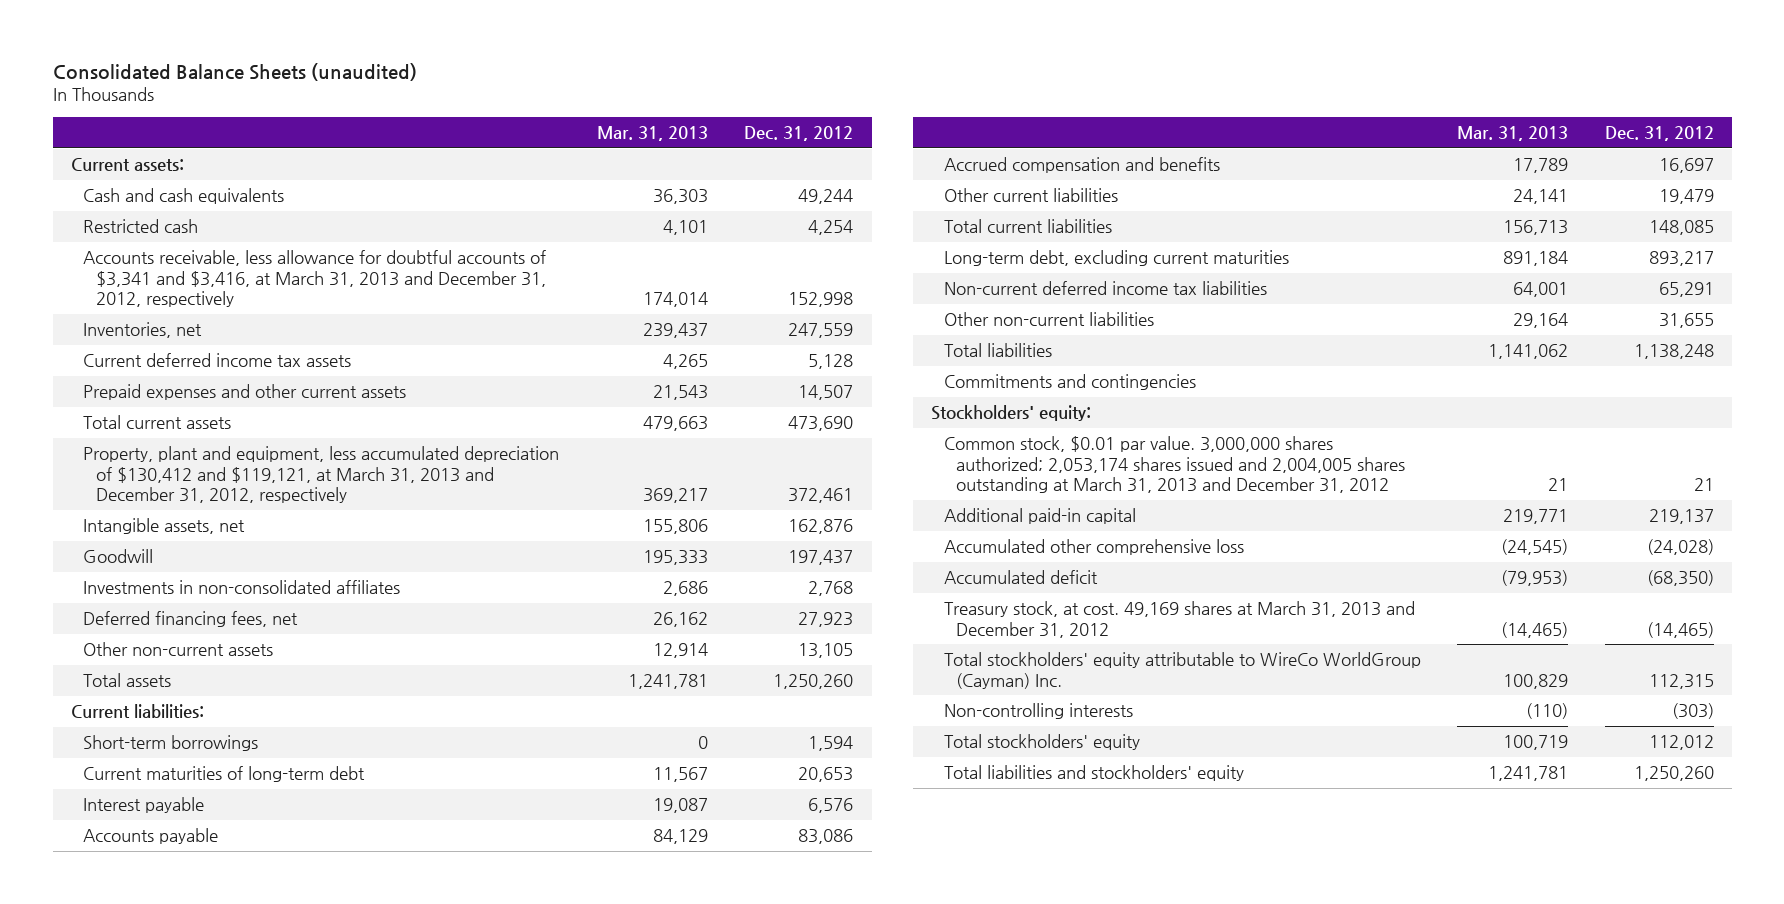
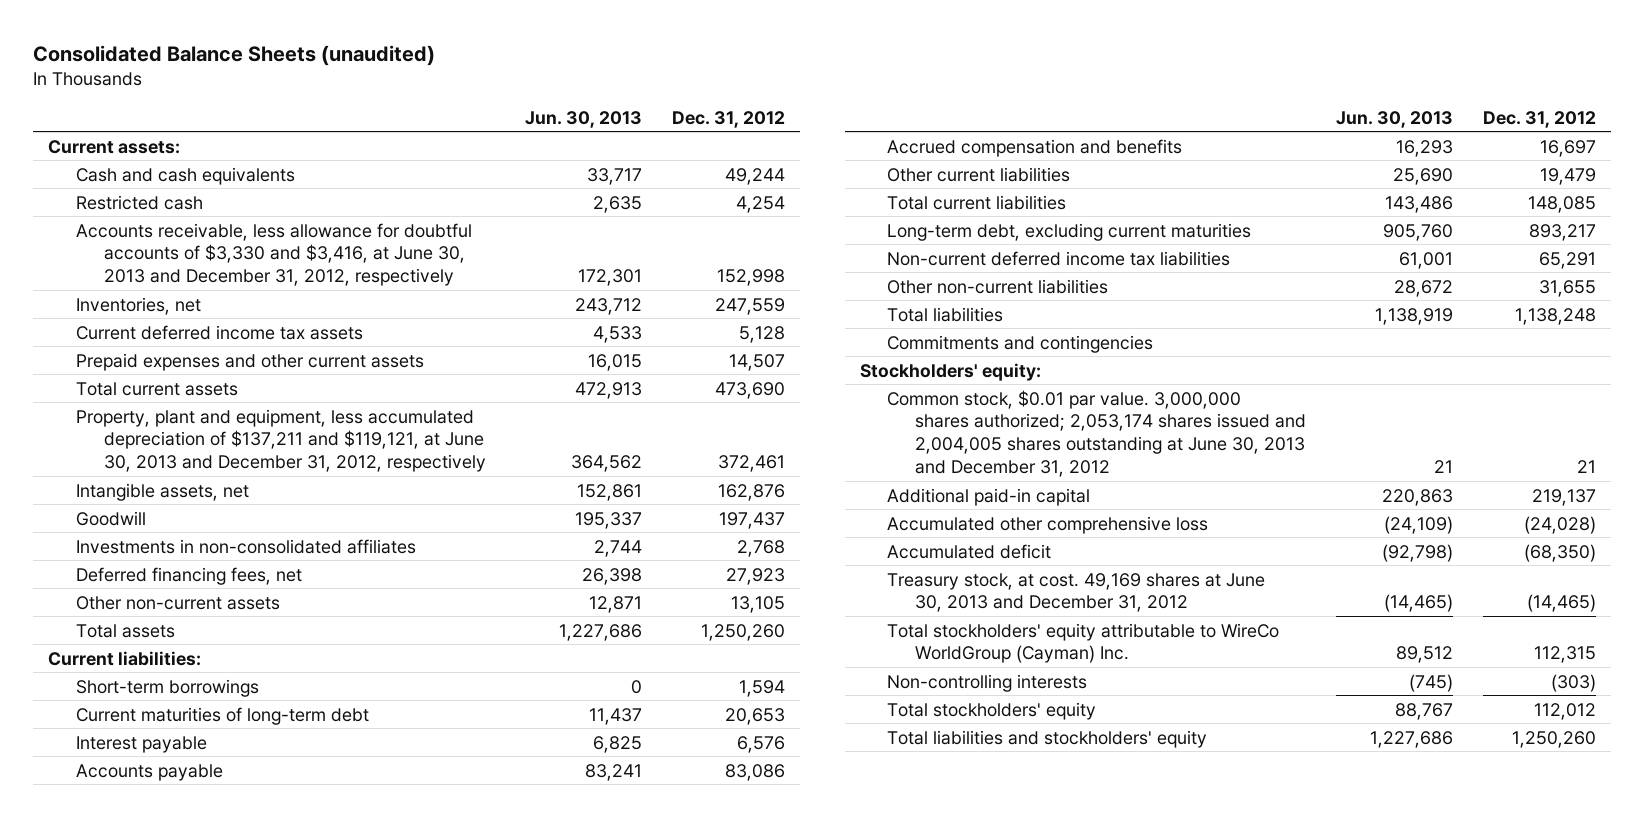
- | Mar. 31, 2013 | Dec. 31, 2012
+ | Jun. 30, 2013 | Dec. 31, 2012
- Accounts receivable, less allowance for doubtful accounts of $3,341 and $3,416, at March 31, 2013 and December 31, 2012, respectively | 174,014 | 152,998
+ Accounts receivable, less allowance for doubtful accounts of $3,330 and $3,416, at June 30, 2013 and December 31, 2012, respectively | 172,301 | 152,998
- Property, plant and equipment, less accumulated depreciation of $130,412 and $119,121, at March 31, 2013 and December 31, 2012, respectively | 369,217 | 372,461
+ Property, plant and equipment, less accumulated depreciation of $137,211 and $119,121, at June 30, 2013 and December 31, 2012, respectively | 364,562 | 372,461
- Common stock, $0.01 par value. 3,000,000 shares authorized; 2,053,174 shares issued and 2,004,005 shares outstanding at March 31, 2013 and December 31, 2012 | 21 | 21
+ Common stock, $0.01 par value. 3,000,000 shares authorized; 2,053,174 shares issued and 2,004,005 shares outstanding at June 30, 2013 and December 31, 2012 | 21 | 21
- Treasury stock, at cost. 49,169 shares at March 31, 2013 and December 31, 2012 | (14,465) | (14,465)
+ Treasury stock, at cost. 49,169 shares at June 30, 2013 and December 31, 2012 | (14,465) | (14,465)

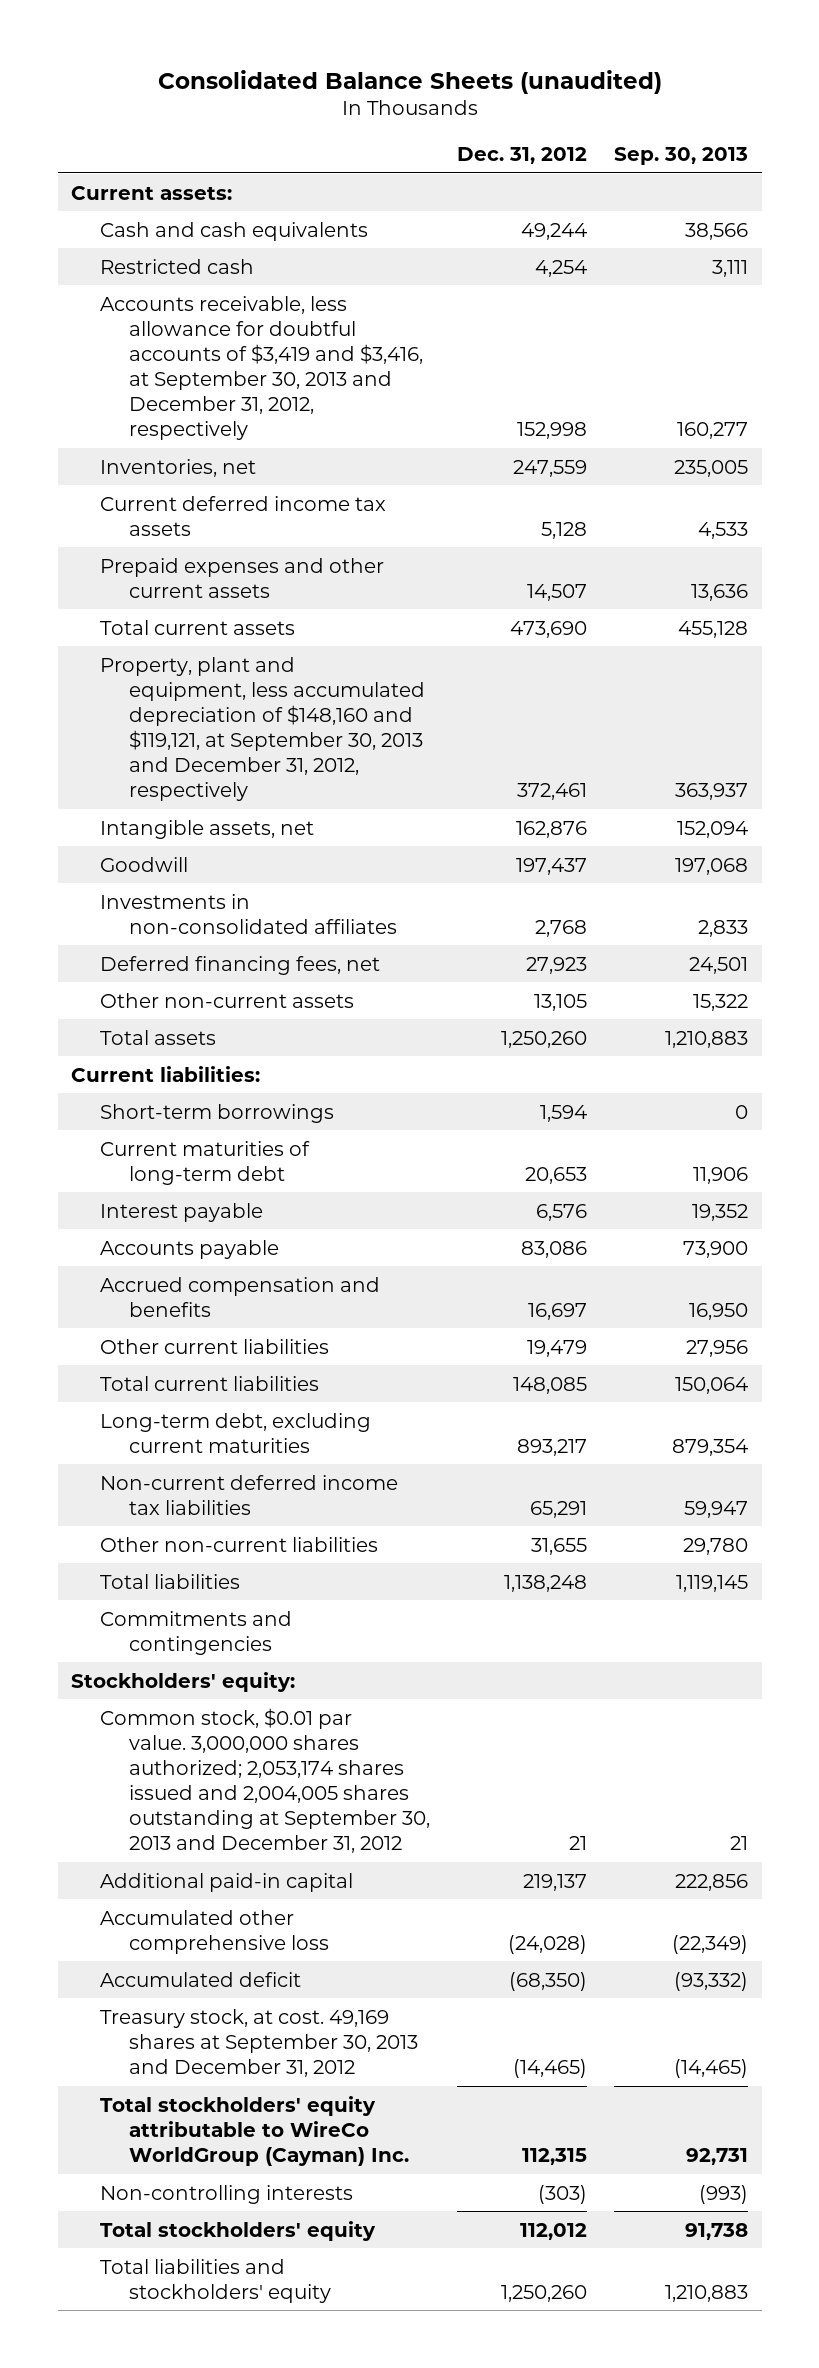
- | Jun. 30, 2013 | Dec. 31, 2012
+ | Dec. 31, 2012 | Sep. 30, 2013
- Accounts receivable, less allowance for doubtful accounts of $3,330 and $3,416, at June 30, 2013 and December 31, 2012, respectively | 172,301 | 152,998
+ Accounts receivable, less allowance for doubtful accounts of $3,419 and $3,416, at September 30, 2013 and December 31, 2012, respectively | 152,998 | 160,277
- Property, plant and equipment, less accumulated depreciation of $137,211 and $119,121, at June 30, 2013 and December 31, 2012, respectively | 364,562 | 372,461
+ Property, plant and equipment, less accumulated depreciation of $148,160 and $119,121, at September 30, 2013 and December 31, 2012, respectively | 372,461 | 363,937
- Common stock, $0.01 par value. 3,000,000 shares authorized; 2,053,174 shares issued and 2,004,005 shares outstanding at June 30, 2013 and December 31, 2012 | 21 | 21
+ Common stock, $0.01 par value. 3,000,000 shares authorized; 2,053,174 shares issued and 2,004,005 shares outstanding at September 30, 2013 and December 31, 2012 | 21 | 21
- Treasury stock, at cost. 49,169 shares at June 30, 2013 and December 31, 2012 | (14,465) | (14,465)
+ Treasury stock, at cost. 49,169 shares at September 30, 2013 and December 31, 2012 | (14,465) | (14,465)

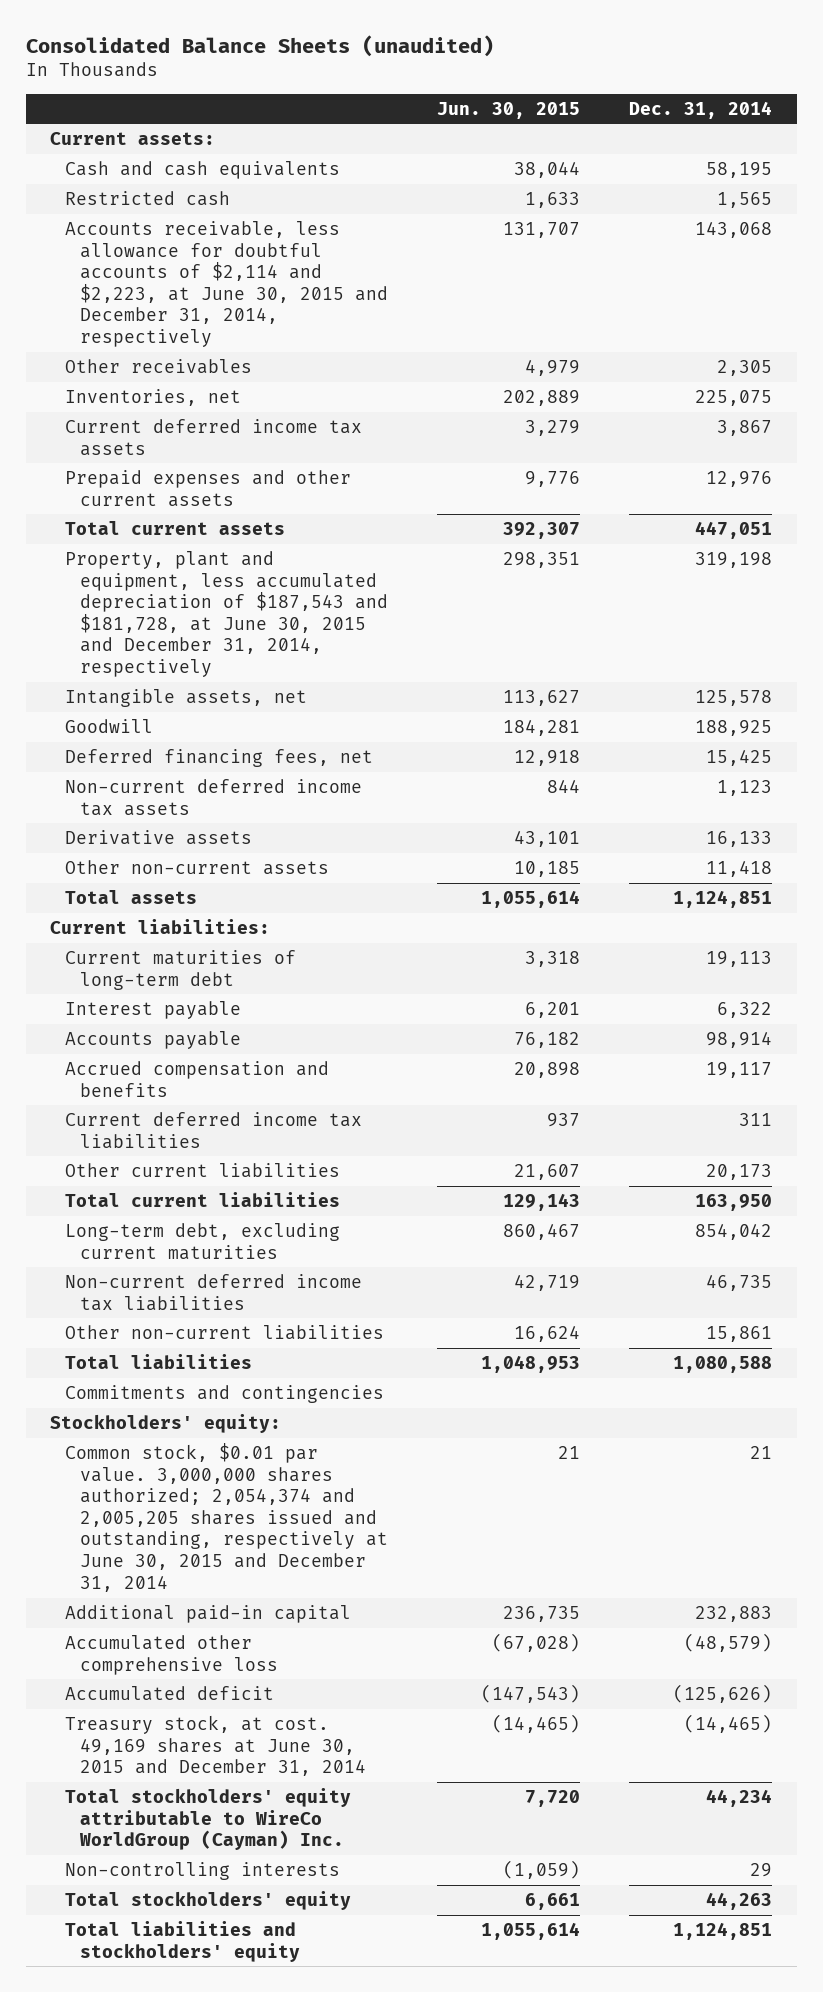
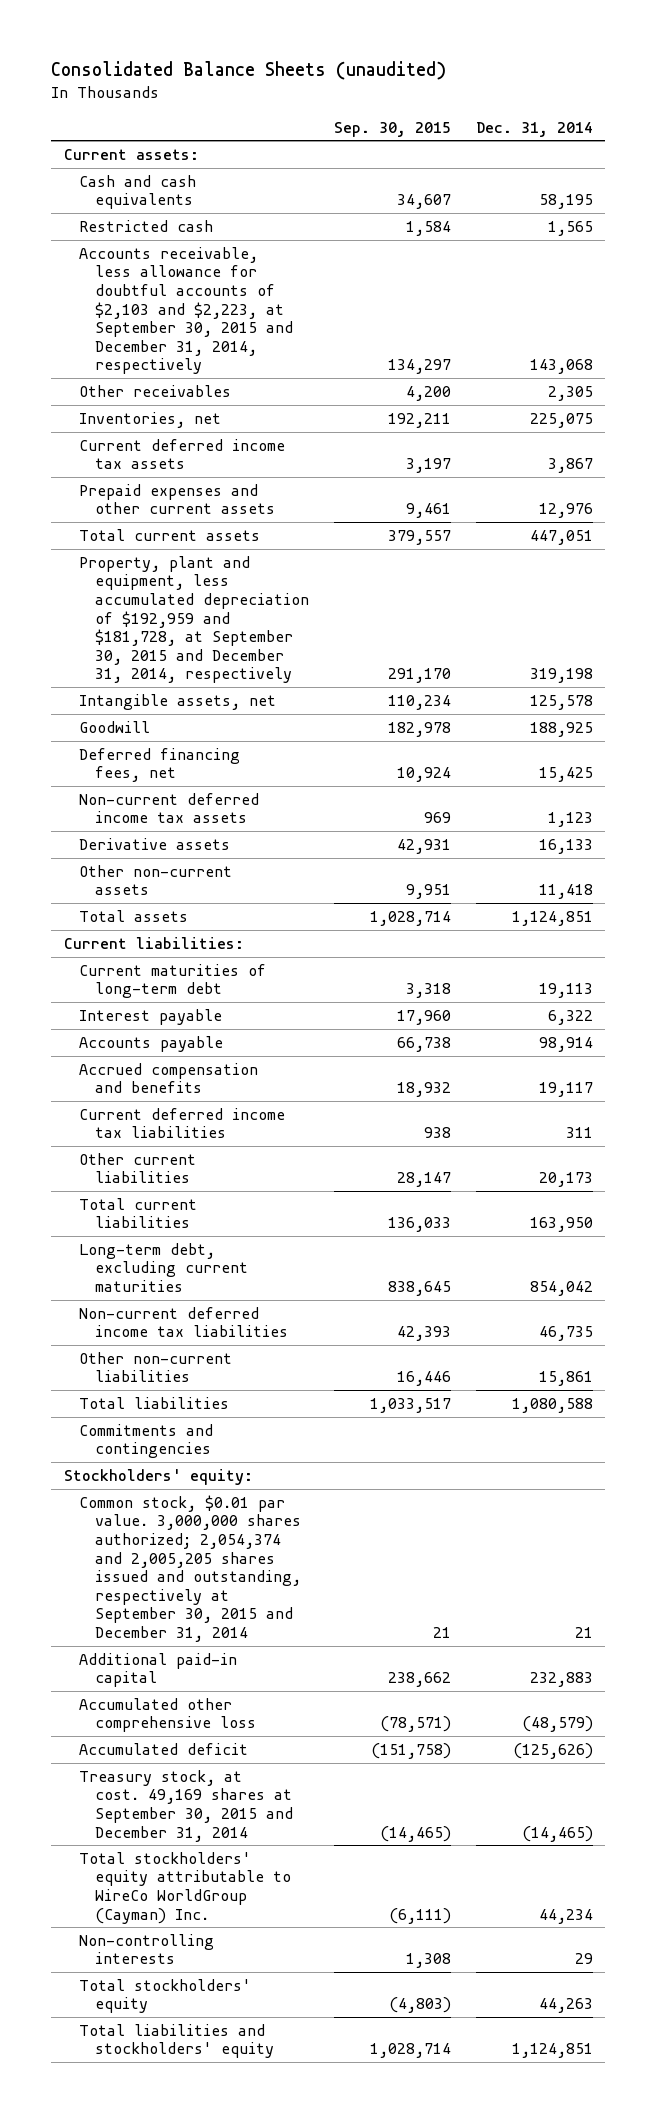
- | Jun. 30, 2015 | Dec. 31, 2014
+ | Sep. 30, 2015 | Dec. 31, 2014
- Accounts receivable, less allowance for doubtful accounts of $2,114 and $2,223, at June 30, 2015 and December 31, 2014, respectively | 131,707 | 143,068
+ Accounts receivable, less allowance for doubtful accounts of $2,103 and $2,223, at September 30, 2015 and December 31, 2014, respectively | 134,297 | 143,068
- Property, plant and equipment, less accumulated depreciation of $187,543 and $181,728, at June 30, 2015 and December 31, 2014, respectively | 298,351 | 319,198
+ Property, plant and equipment, less accumulated depreciation of $192,959 and $181,728, at September 30, 2015 and December 31, 2014, respectively | 291,170 | 319,198
- Common stock, $0.01 par value. 3,000,000 shares authorized; 2,054,374 and 2,005,205 shares issued and outstanding, respectively at June 30, 2015 and December 31, 2014 | 21 | 21
+ Common stock, $0.01 par value. 3,000,000 shares authorized; 2,054,374 and 2,005,205 shares issued and outstanding, respectively at September 30, 2015 and December 31, 2014 | 21 | 21
- Treasury stock, at cost. 49,169 shares at June 30, 2015 and December 31, 2014 | (14,465) | (14,465)
+ Treasury stock, at cost. 49,169 shares at September 30, 2015 and December 31, 2014 | (14,465) | (14,465)

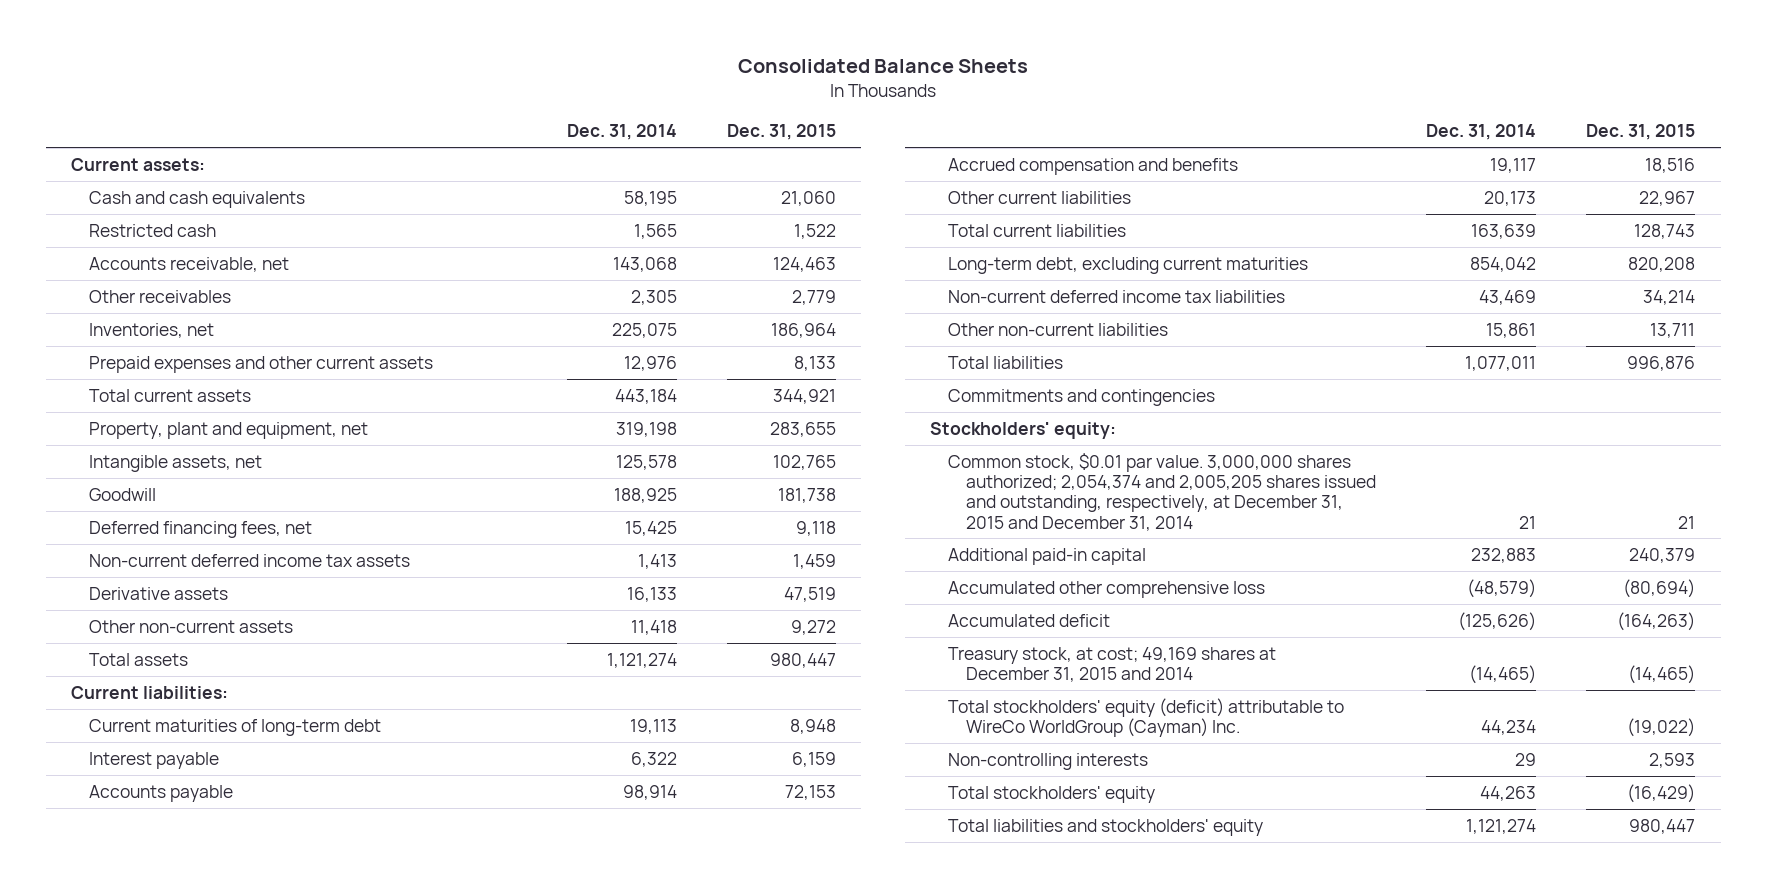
- Consolidated Balance Sheets (unaudited)
+ Consolidated Balance Sheets
- | Sep. 30, 2015 | Dec. 31, 2014
+ | Dec. 31, 2014 | Dec. 31, 2015
- Accounts receivable, less allowance for doubtful accounts of $2,103 and $2,223, at September 30, 2015 and December 31, 2014, respectively | 134,297 | 143,068
+ Accounts receivable, net | 143,068 | 124,463
- Current deferred income tax assets | 3,197 | 3,867
- Total current assets | 379,557 | 447,051
- Property, plant and equipment, less accumulated depreciation of $192,959 and $181,728, at September 30, 2015 and December 31, 2014, respectively | 291,170 | 319,198
+ Total current assets | 443,184 | 344,921
+ Property, plant and equipment, net | 319,198 | 283,655
- Non-current deferred income tax assets | 969 | 1,123
+ Non-current deferred income tax assets | 1,413 | 1,459
- Total assets | 1,028,714 | 1,124,851
+ Total assets | 1,121,274 | 980,447
- Current deferred income tax liabilities | 938 | 311
- Total current liabilities | 136,033 | 163,950
+ Total current liabilities | 163,639 | 128,743
- Non-current deferred income tax liabilities | 42,393 | 46,735
+ Non-current deferred income tax liabilities | 43,469 | 34,214
- Total liabilities | 1,033,517 | 1,080,588
+ Total liabilities | 1,077,011 | 996,876
- Common stock, $0.01 par value. 3,000,000 shares authorized; 2,054,374 and 2,005,205 shares issued and outstanding, respectively at September 30, 2015 and December 31, 2014 | 21 | 21
+ Common stock, $0.01 par value. 3,000,000 shares authorized; 2,054,374 and 2,005,205 shares issued and outstanding, respectively, at December 31, 2015 and December 31, 2014 | 21 | 21
- Treasury stock, at cost. 49,169 shares at September 30, 2015 and December 31, 2014 | (14,465) | (14,465)
- Total stockholders' equity attributable to WireCo WorldGroup (Cayman) Inc. | (6,111) | 44,234
+ Treasury stock, at cost; 49,169 shares at December 31, 2015 and 2014 | (14,465) | (14,465)
+ Total stockholders' equity (deficit) attributable to WireCo WorldGroup (Cayman) Inc. | 44,234 | (19,022)
- Total liabilities and stockholders' equity | 1,028,714 | 1,124,851
+ Total liabilities and stockholders' equity | 1,121,274 | 980,447

